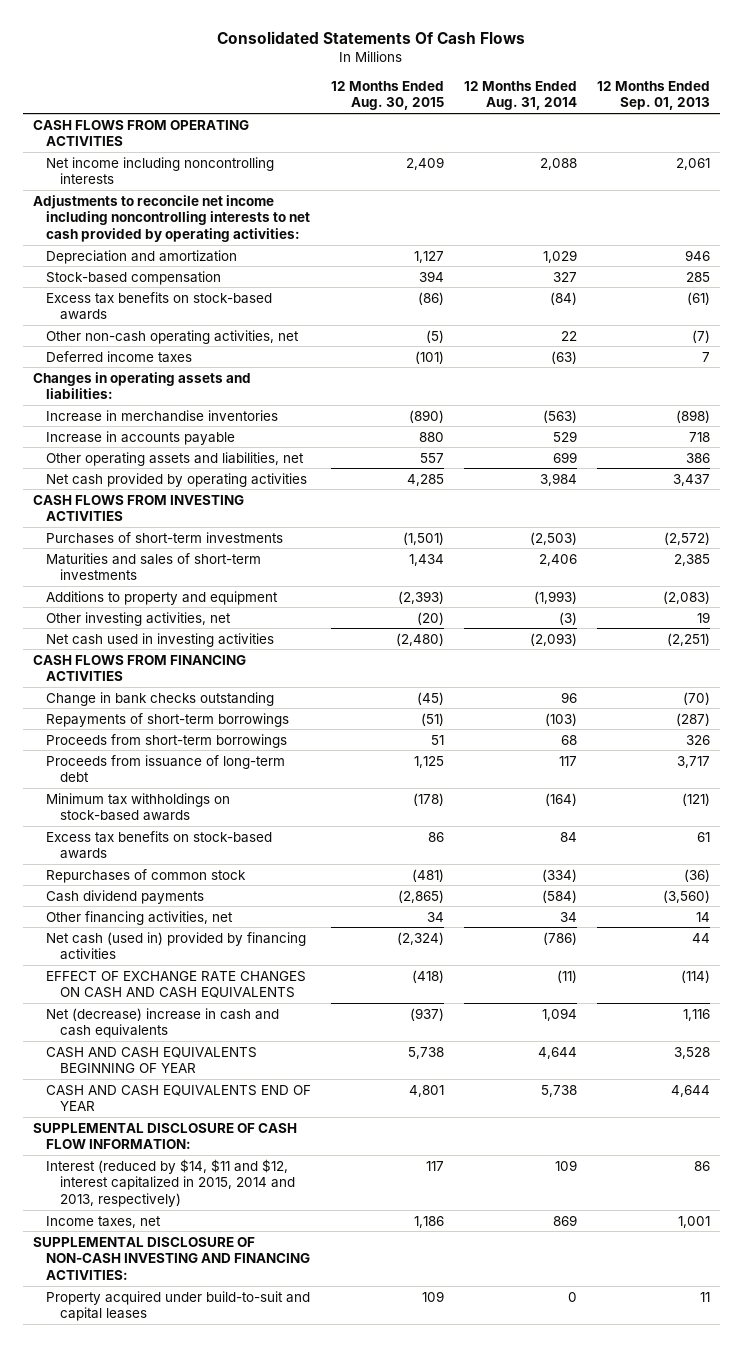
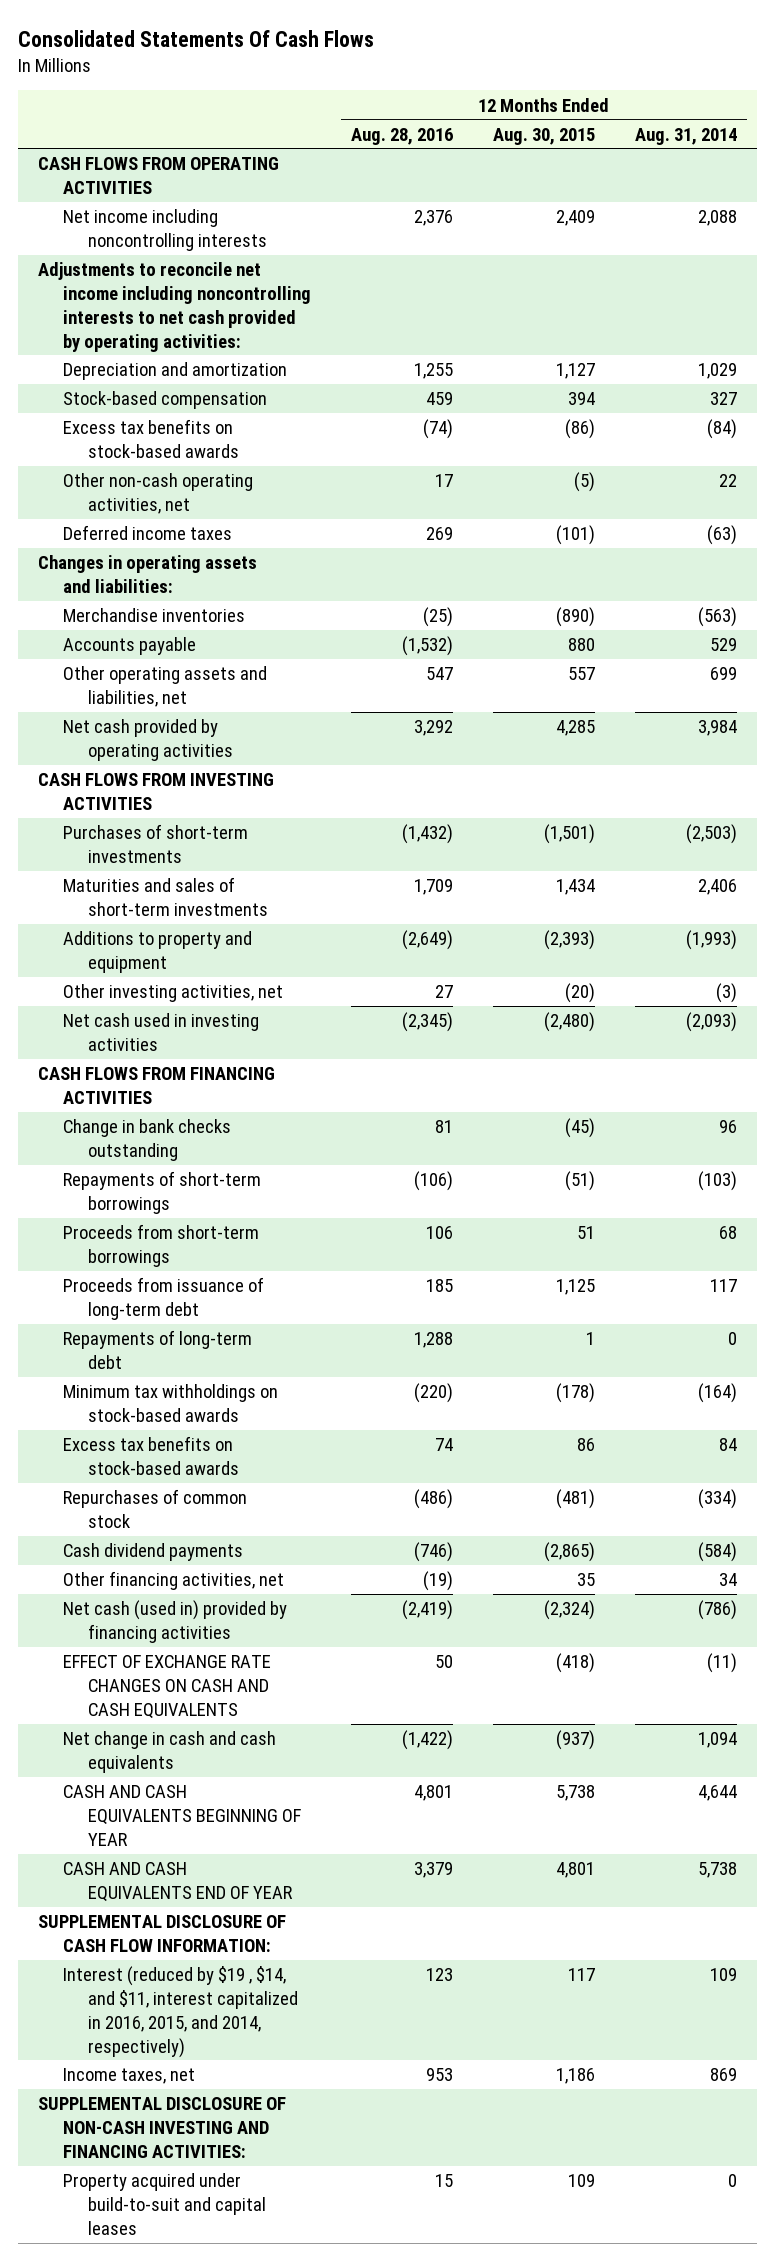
- | 12 Months Ended Aug. 30, 2015 | 12 Months Ended Aug. 31, 2014 | 12 Months Ended Sep. 01, 2013
+ | 12 Months Ended Aug. 28, 2016 | 12 Months Ended Aug. 30, 2015 | 12 Months Ended Aug. 31, 2014
- Increase in merchandise inventories | (890) | (563) | (898)
- Increase in accounts payable | 880 | 529 | 718
+ Merchandise inventories | (25) | (890) | (563)
+ Accounts payable | (1,532) | 880 | 529
+ Repayments of long-term debt | 1,288 | 1 | 0
- Other financing activities, net | 34 | 34 | 14
+ Other financing activities, net | (19) | 35 | 34
- Net (decrease) increase in cash and cash equivalents | (937) | 1,094 | 1,116
+ Net change in cash and cash equivalents | (1,422) | (937) | 1,094
- Interest (reduced by $14, $11 and $12, interest capitalized in 2015, 2014 and 2013, respectively) | 117 | 109 | 86
+ Interest (reduced by $19 , $14, and $11, interest capitalized in 2016, 2015, and 2014, respectively) | 123 | 117 | 109

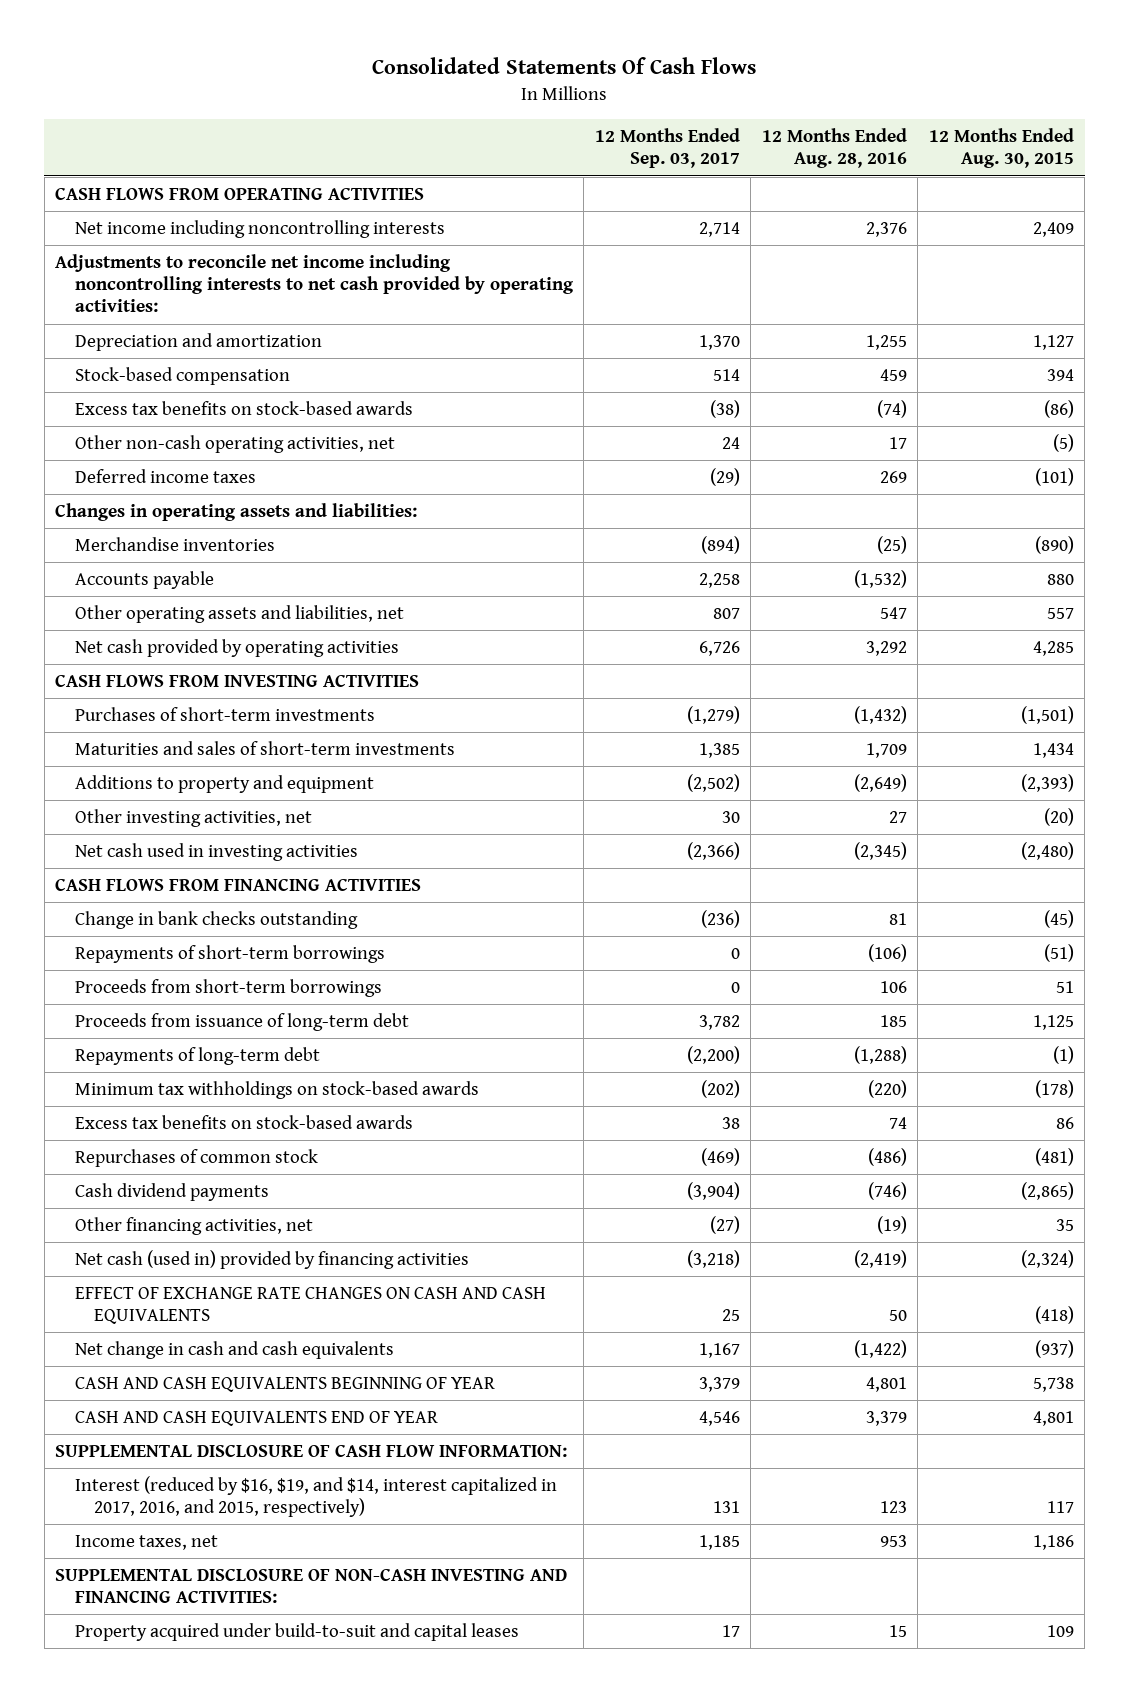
- | 12 Months Ended Aug. 28, 2016 | 12 Months Ended Aug. 30, 2015 | 12 Months Ended Aug. 31, 2014
+ | 12 Months Ended Sep. 03, 2017 | 12 Months Ended Aug. 28, 2016 | 12 Months Ended Aug. 30, 2015
- Repayments of long-term debt | 1,288 | 1 | 0
+ Repayments of long-term debt | (2,200) | (1,288) | (1)
- Interest (reduced by $19 , $14, and $11, interest capitalized in 2016, 2015, and 2014, respectively) | 123 | 117 | 109
+ Interest (reduced by $16, $19, and $14, interest capitalized in 2017, 2016, and 2015, respectively) | 131 | 123 | 117

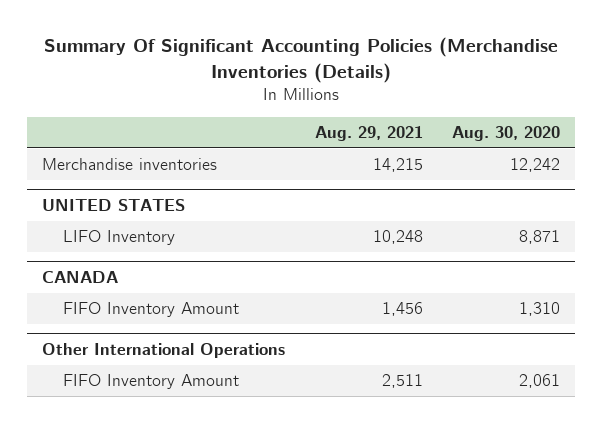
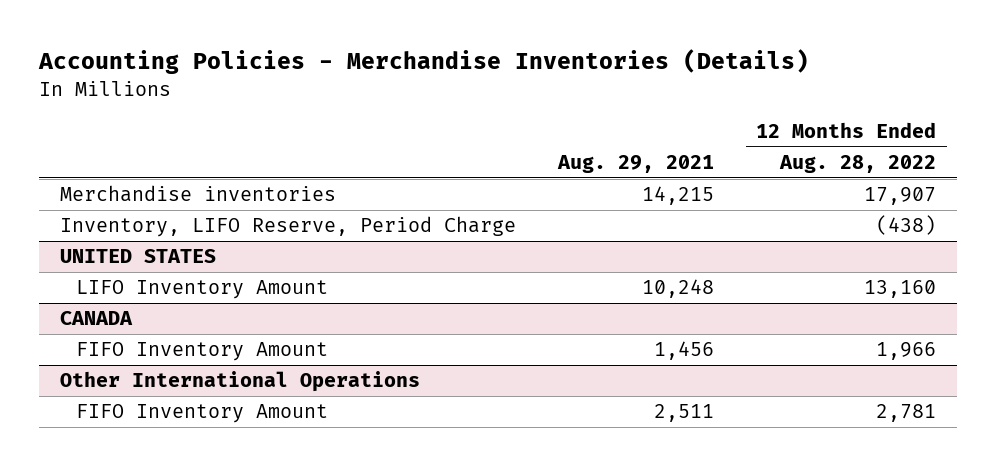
- Summary Of Significant Accounting Policies (Merchandise Inventories (Details)
+ Accounting Policies - Merchandise Inventories (Details)
- | Aug. 29, 2021 | Aug. 30, 2020
+ | Aug. 29, 2021 | 12 Months Ended Aug. 28, 2022
+ Inventory, LIFO Reserve, Period Charge | | (438)
@ UNITED STATES
- LIFO Inventory | 10,248 | 8,871
+ LIFO Inventory Amount | 10,248 | 13,160

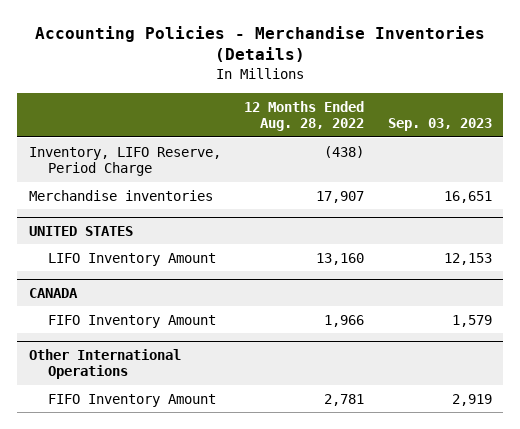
- | Aug. 29, 2021 | 12 Months Ended Aug. 28, 2022
+ | 12 Months Ended Aug. 28, 2022 | Sep. 03, 2023
moved down: Merchandise inventories | 17,907 | 16,651

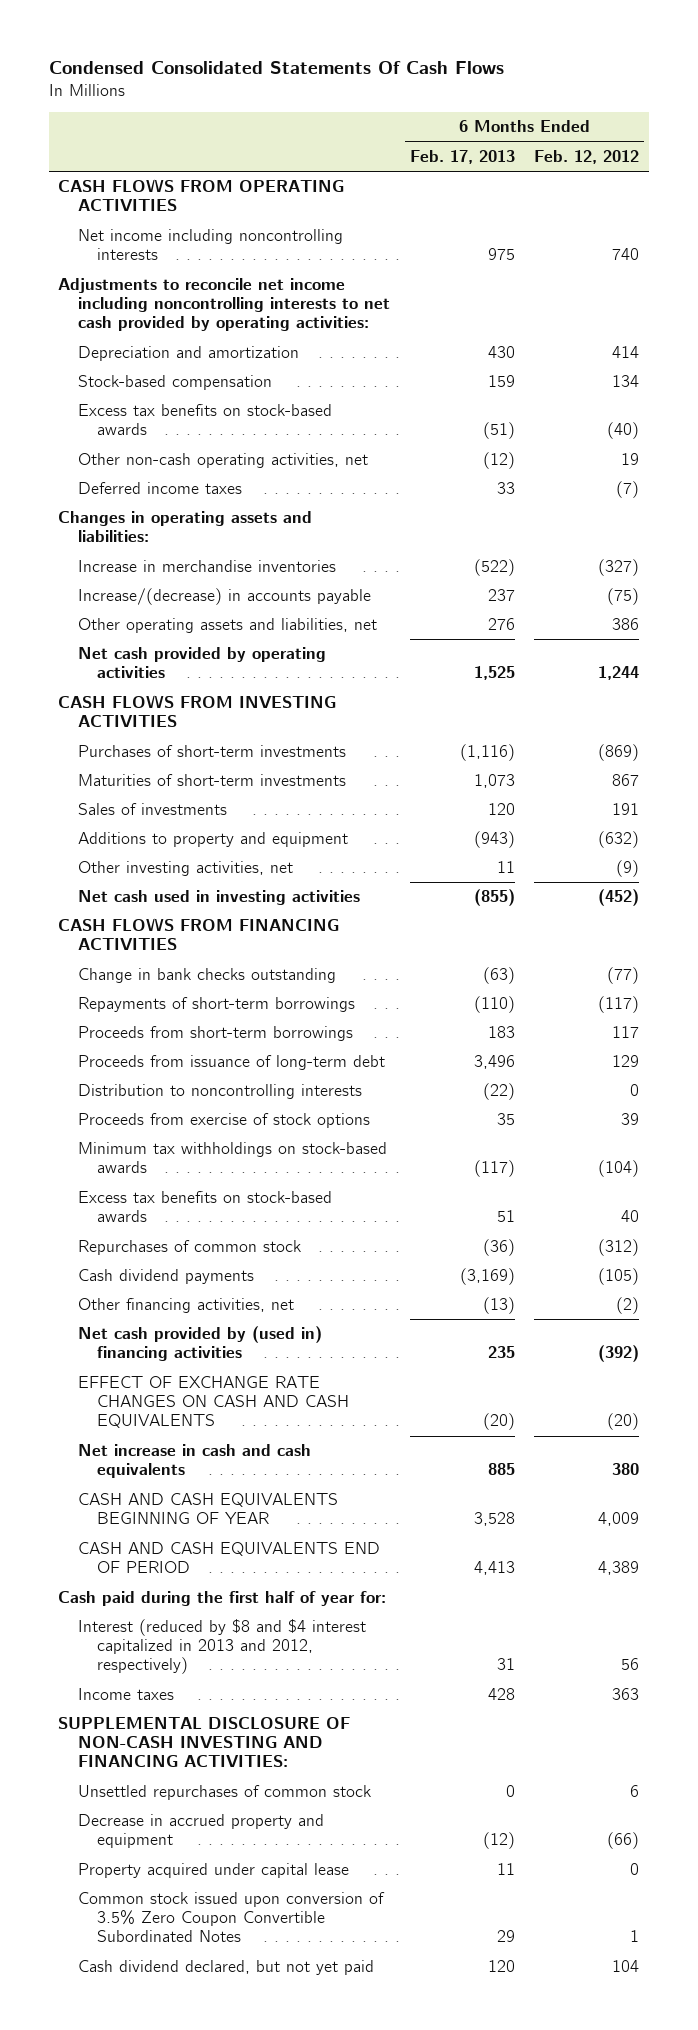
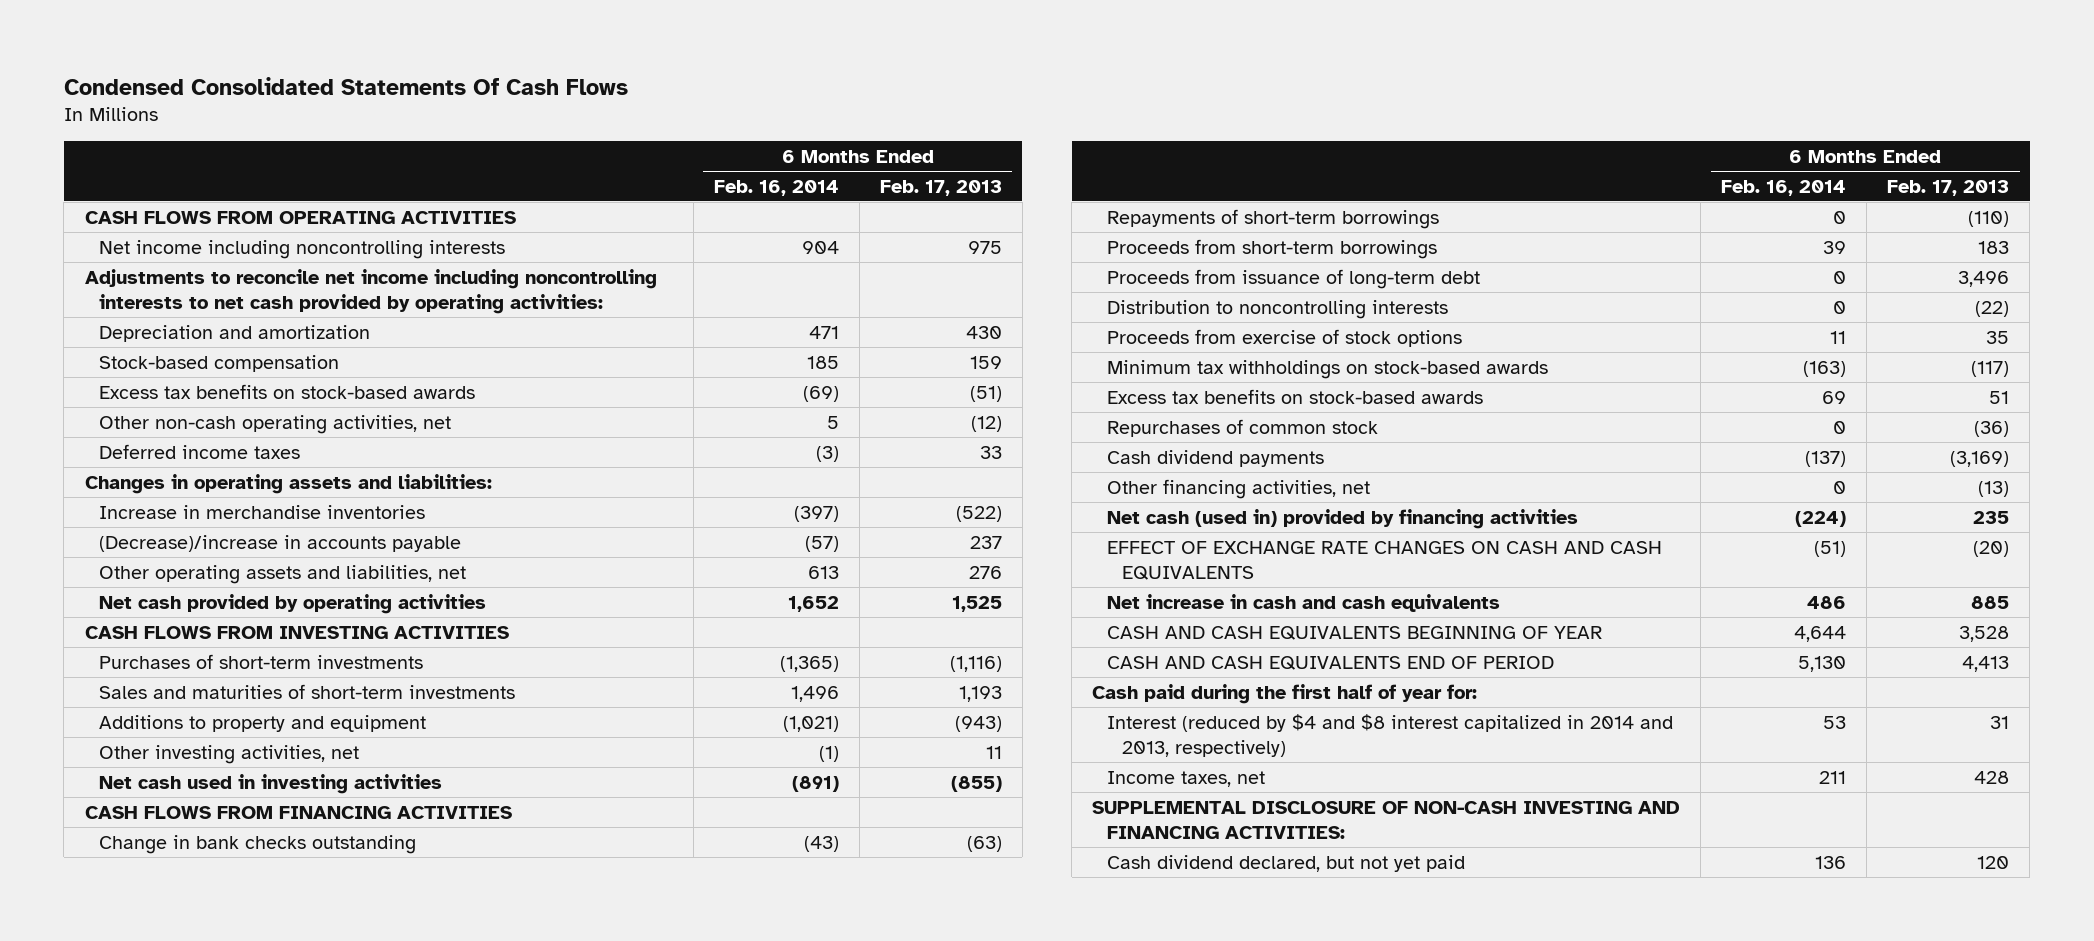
- | 6 Months Ended Feb. 17, 2013 | 6 Months Ended Feb. 12, 2012
+ | 6 Months Ended Feb. 16, 2014 | 6 Months Ended Feb. 17, 2013
- Increase/(decrease) in accounts payable | 237 | (75)
+ (Decrease)/increase in accounts payable | (57) | 237
- Maturities of short-term investments | 1,073 | 867
- Sales of investments | 120 | 191
+ Sales and maturities of short-term investments | 1,496 | 1,193
- Net cash provided by (used in) financing activities | 235 | (392)
+ Net cash (used in) provided by financing activities | (224) | 235
- Interest (reduced by $8 and $4 interest capitalized in 2013 and 2012, respectively) | 31 | 56
- Income taxes | 428 | 363
+ Interest (reduced by $4 and $8 interest capitalized in 2014 and 2013, respectively) | 53 | 31
+ Income taxes, net | 211 | 428
- Unsettled repurchases of common stock | 0 | 6
- Decrease in accrued property and equipment | (12) | (66)
- Property acquired under capital lease | 11 | 0
- Common stock issued upon conversion of 3.5% Zero Coupon Convertible Subordinated Notes | 29 | 1

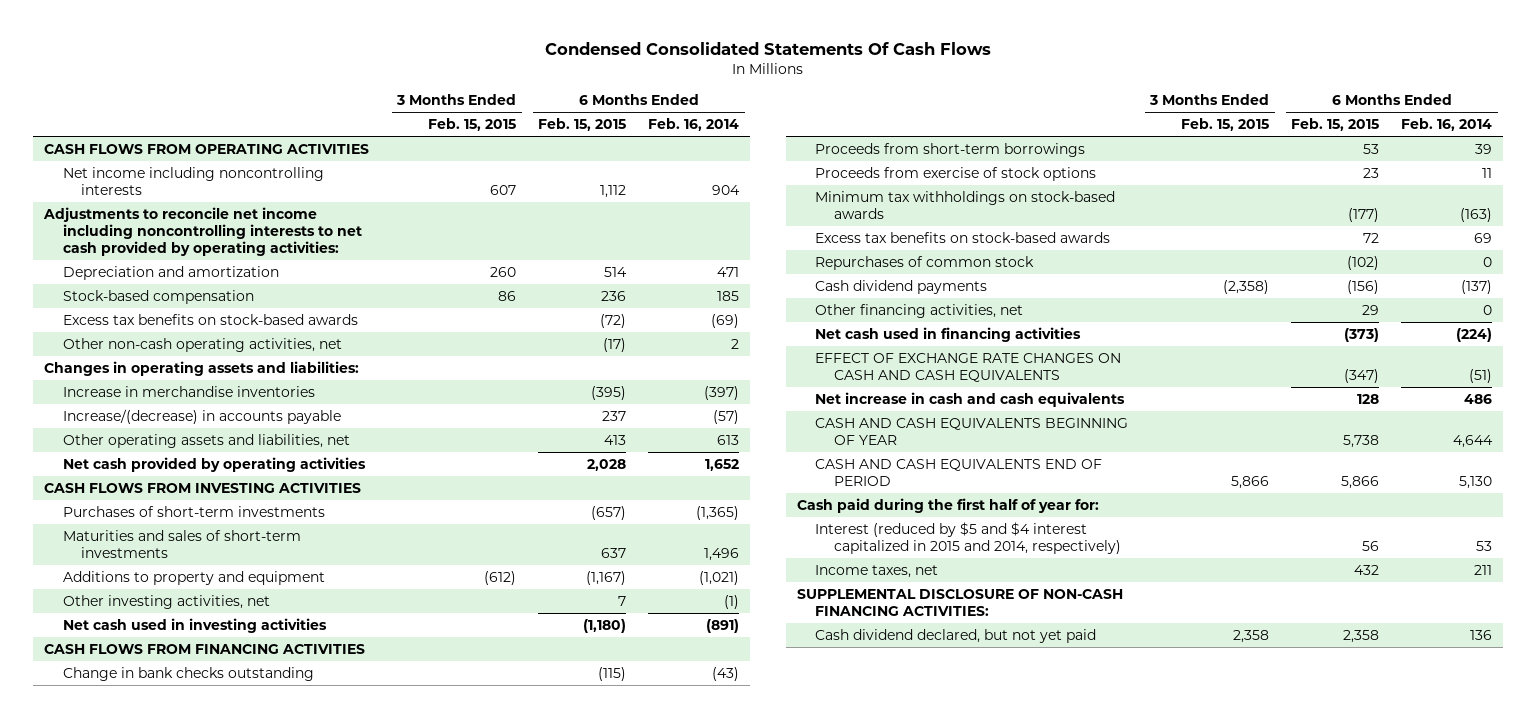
- | 6 Months Ended Feb. 16, 2014 | 6 Months Ended Feb. 17, 2013
+ | 3 Months Ended Feb. 15, 2015 | 6 Months Ended Feb. 15, 2015 | 6 Months Ended Feb. 16, 2014
- Other non-cash operating activities, net | 5 | (12)
- Deferred income taxes | (3) | 33
+ Other non-cash operating activities, net | | (17) | 2
- (Decrease)/increase in accounts payable | (57) | 237
+ Increase/(decrease) in accounts payable | | 237 | (57)
- Sales and maturities of short-term investments | 1,496 | 1,193
+ Maturities and sales of short-term investments | | 637 | 1,496
- Repayments of short-term borrowings | 0 | (110)
- Proceeds from issuance of long-term debt | 0 | 3,496
- Distribution to noncontrolling interests | 0 | (22)
- Net cash (used in) provided by financing activities | (224) | 235
+ Net cash used in financing activities | | (373) | (224)
- Interest (reduced by $4 and $8 interest capitalized in 2014 and 2013, respectively) | 53 | 31
+ Interest (reduced by $5 and $4 interest capitalized in 2015 and 2014, respectively) | | 56 | 53
- SUPPLEMENTAL DISCLOSURE OF NON-CASH INVESTING AND FINANCING ACTIVITIES:
+ SUPPLEMENTAL DISCLOSURE OF NON-CASH FINANCING ACTIVITIES:

